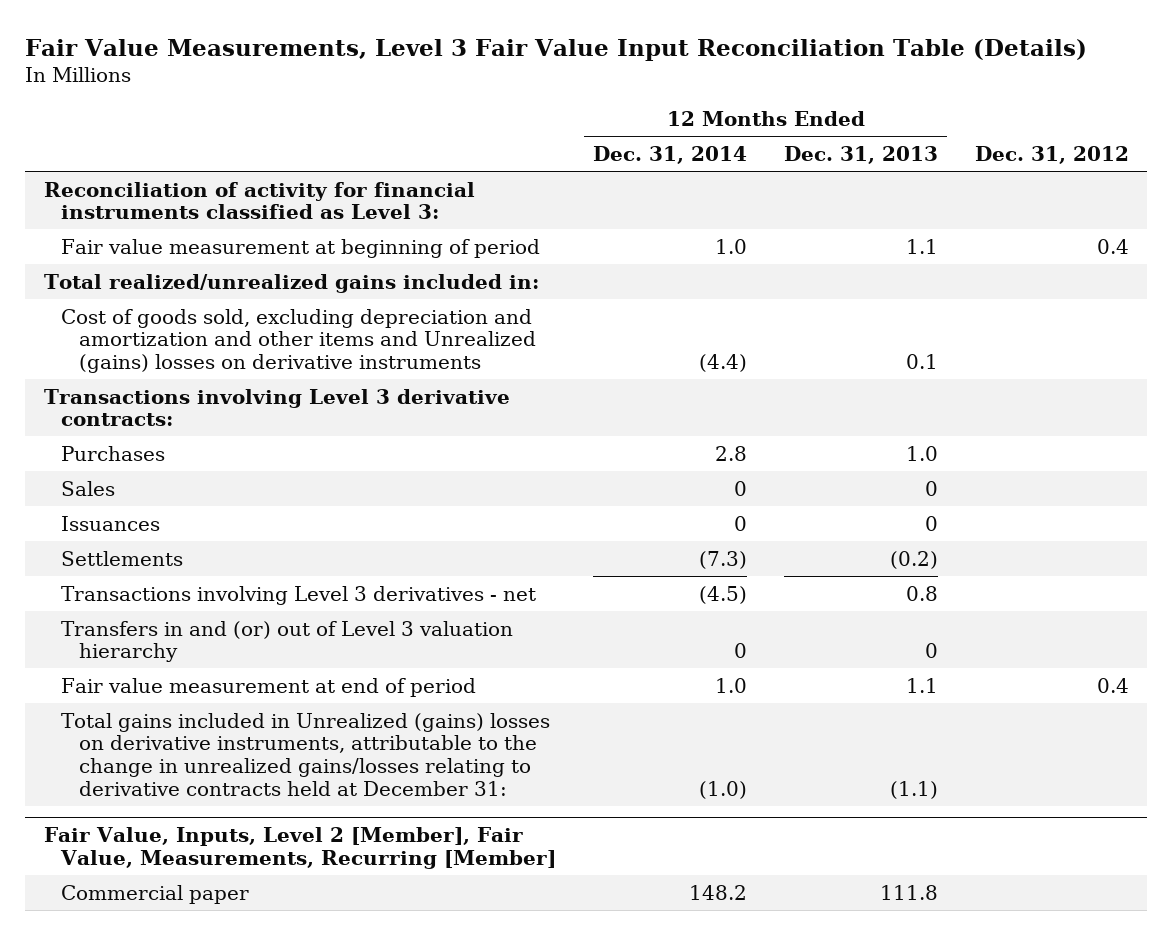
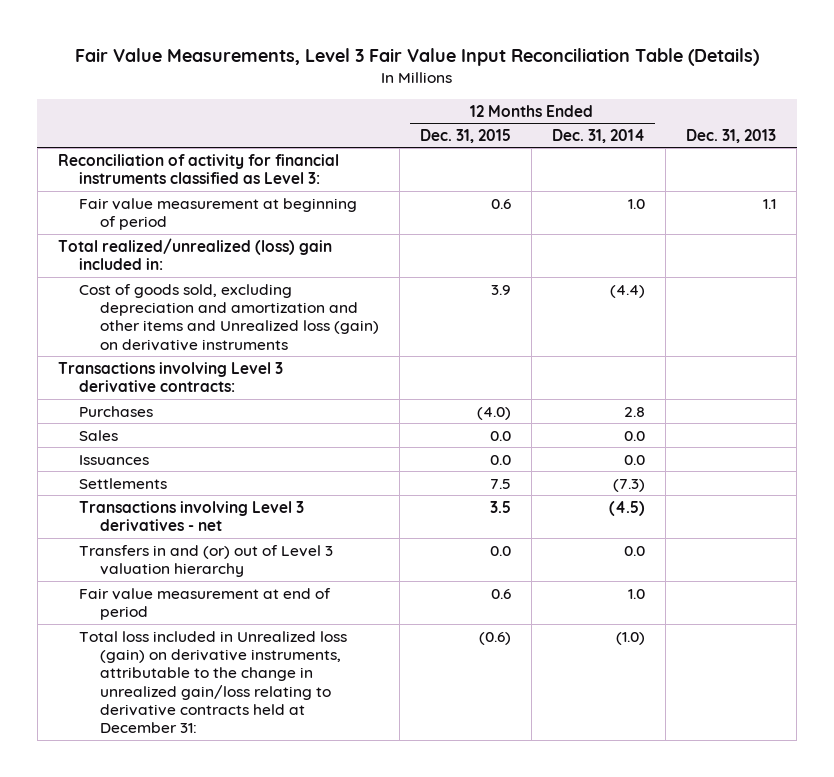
- | 12 Months Ended Dec. 31, 2014 | 12 Months Ended Dec. 31, 2013 | Dec. 31, 2012
+ | 12 Months Ended Dec. 31, 2015 | 12 Months Ended Dec. 31, 2014 | Dec. 31, 2013
- Total realized/unrealized gains included in:
- Cost of goods sold, excluding depreciation and amortization and other items and Unrealized (gains) losses on derivative instruments | (4.4) | 0.1 |
+ Total realized/unrealized (loss) gain included in:
+ Cost of goods sold, excluding depreciation and amortization and other items and Unrealized loss (gain) on derivative instruments | 3.9 | (4.4) |
- Sales | 0 | 0 |
- Issuances | 0 | 0 |
+ Sales | 0.0 | 0.0 |
+ Issuances | 0.0 | 0.0 |
- Transfers in and (or) out of Level 3 valuation hierarchy | 0 | 0 |
+ Transfers in and (or) out of Level 3 valuation hierarchy | 0.0 | 0.0 |
- Total gains included in Unrealized (gains) losses on derivative instruments, attributable to the change in unrealized gains/losses relating to derivative contracts held at December 31: | (1.0) | (1.1) |
- Fair Value, Inputs, Level 2 [Member], Fair Value, Measurements, Recurring [Member]
- Commercial paper | 148.2 | 111.8 |
+ Total loss included in Unrealized loss (gain) on derivative instruments, attributable to the change in unrealized gain/loss relating to derivative contracts held at December 31: | (0.6) | (1.0) |

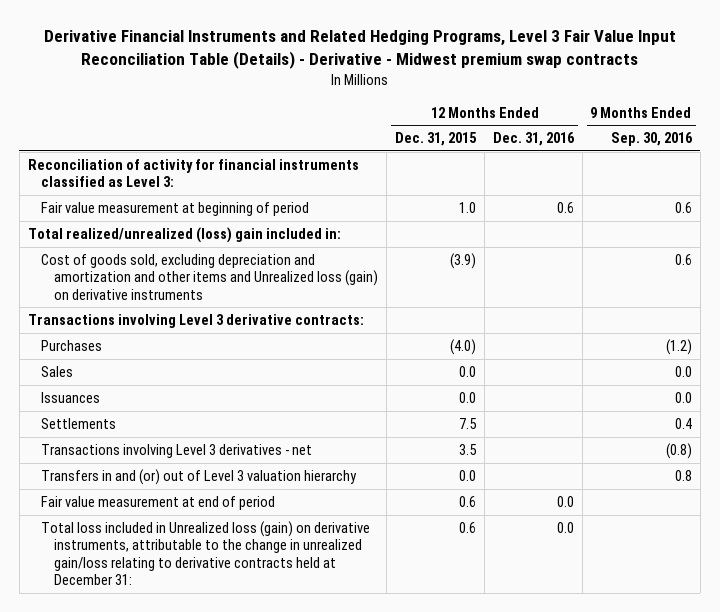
- Fair Value Measurements, Level 3 Fair Value Input Reconciliation Table (Details)
+ Derivative Financial Instruments and Related Hedging Programs, Level 3 Fair Value Input Reconciliation Table (Details) - Derivative - Midwest premium swap contracts
- | 12 Months Ended Dec. 31, 2015 | 12 Months Ended Dec. 31, 2014 | Dec. 31, 2013
+ | 12 Months Ended Dec. 31, 2015 | 12 Months Ended Dec. 31, 2016 | 9 Months Ended Sep. 30, 2016
- Fair value measurement at beginning of period | 0.6 | 1.0 | 1.1
+ Fair value measurement at beginning of period | 1.0 | 0.6 | 0.6
- Cost of goods sold, excluding depreciation and amortization and other items and Unrealized loss (gain) on derivative instruments | 3.9 | (4.4) |
+ Cost of goods sold, excluding depreciation and amortization and other items and Unrealized loss (gain) on derivative instruments | (3.9) | | 0.6
- Total loss included in Unrealized loss (gain) on derivative instruments, attributable to the change in unrealized gain/loss relating to derivative contracts held at December 31: | (0.6) | (1.0) |
+ Total loss included in Unrealized loss (gain) on derivative instruments, attributable to the change in unrealized gain/loss relating to derivative contracts held at December 31: | 0.6 | 0.0 |

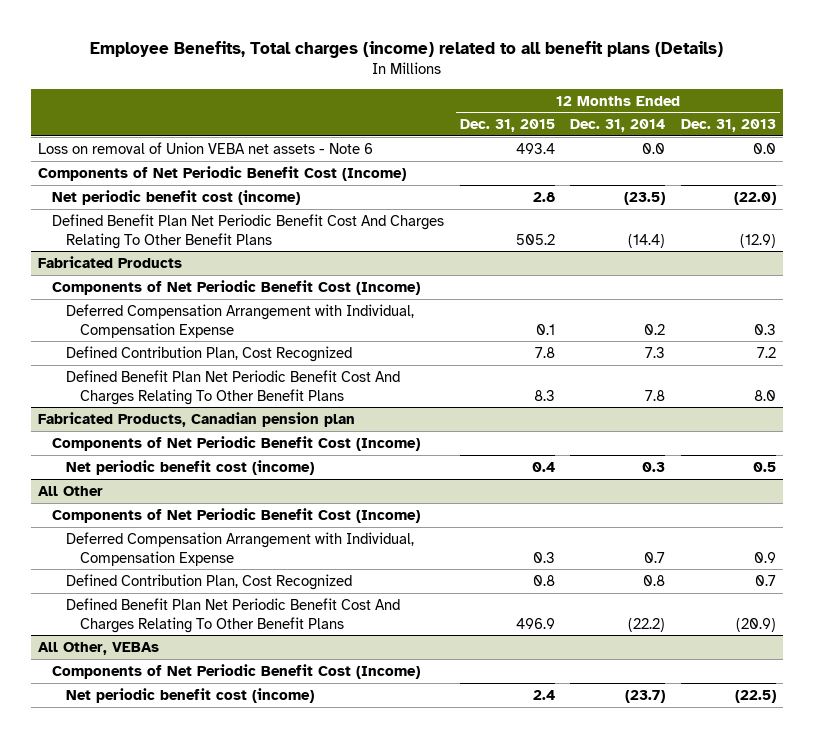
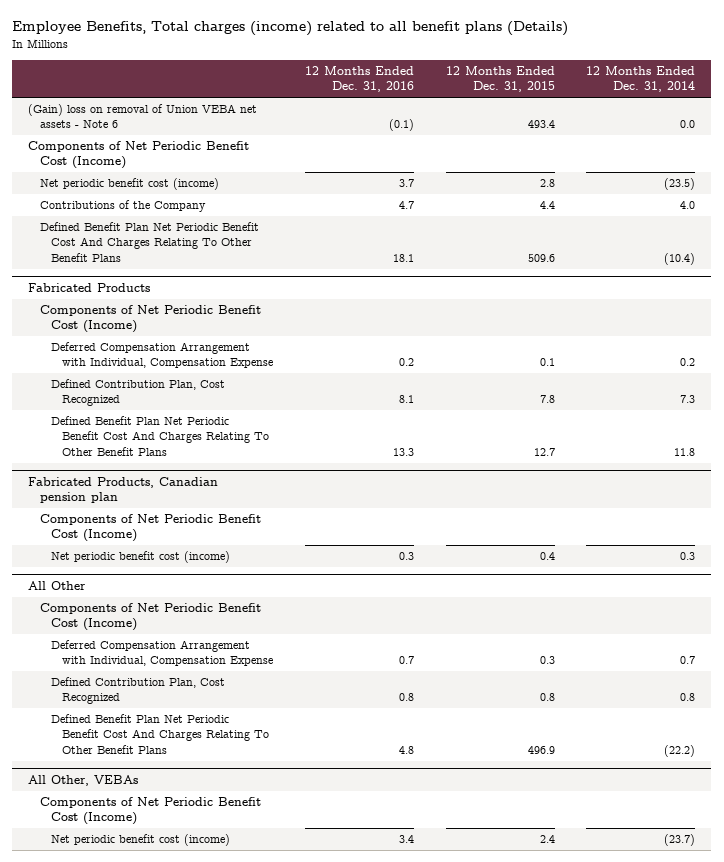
- | 12 Months Ended Dec. 31, 2015 | 12 Months Ended Dec. 31, 2014 | 12 Months Ended Dec. 31, 2013
+ | 12 Months Ended Dec. 31, 2016 | 12 Months Ended Dec. 31, 2015 | 12 Months Ended Dec. 31, 2014
- Loss on removal of Union VEBA net assets - Note 6 | 493.4 | 0.0 | 0.0
+ (Gain) loss on removal of Union VEBA net assets - Note 6 | (0.1) | 493.4 | 0.0
- Defined Benefit Plan Net Periodic Benefit Cost And Charges Relating To Other Benefit Plans | 505.2 | (14.4) | (12.9)
+ Contributions of the Company | 4.7 | 4.4 | 4.0
+ Defined Benefit Plan Net Periodic Benefit Cost And Charges Relating To Other Benefit Plans | 18.1 | 509.6 | (10.4)
@ Fabricated Products
- Defined Benefit Plan Net Periodic Benefit Cost And Charges Relating To Other Benefit Plans | 8.3 | 7.8 | 8.0
+ Defined Benefit Plan Net Periodic Benefit Cost And Charges Relating To Other Benefit Plans | 13.3 | 12.7 | 11.8

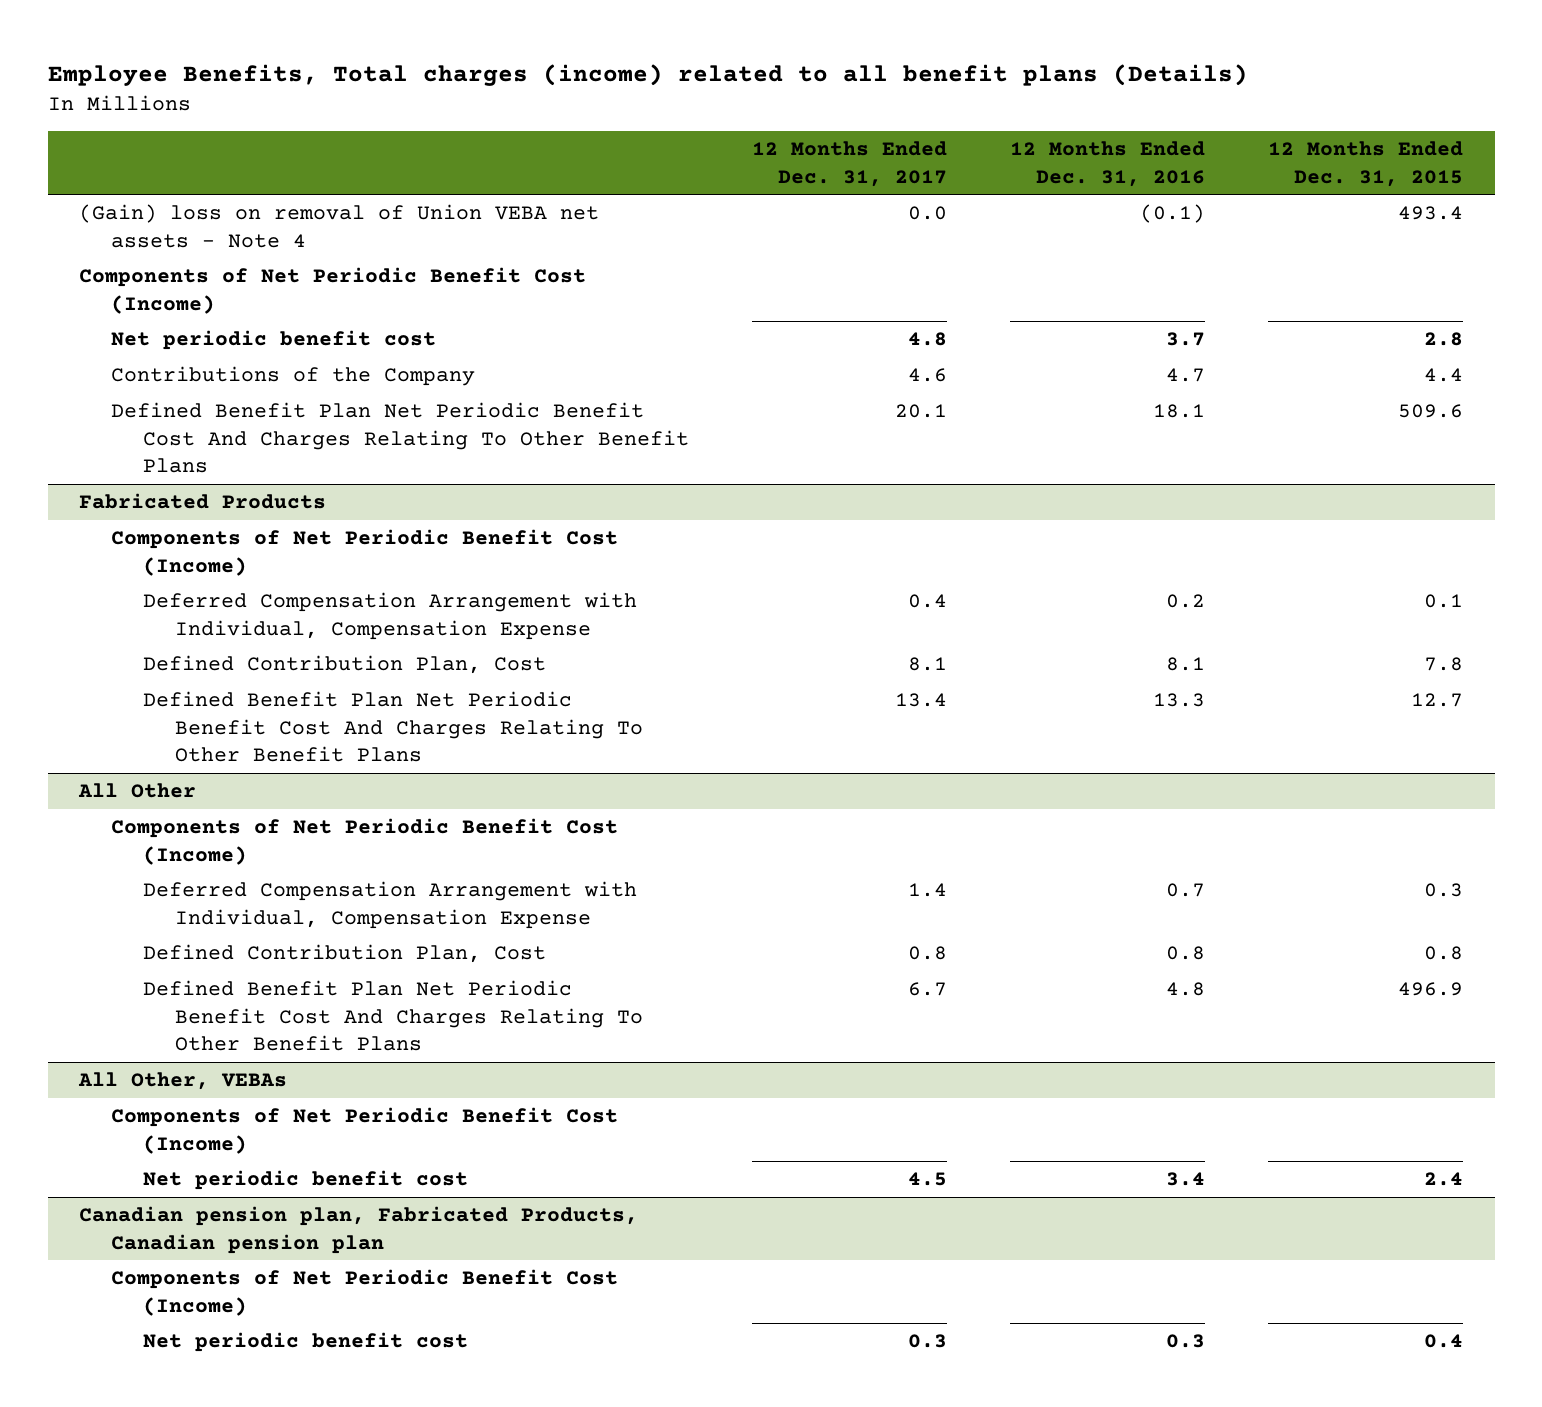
- | 12 Months Ended Dec. 31, 2016 | 12 Months Ended Dec. 31, 2015 | 12 Months Ended Dec. 31, 2014
+ | 12 Months Ended Dec. 31, 2017 | 12 Months Ended Dec. 31, 2016 | 12 Months Ended Dec. 31, 2015
- (Gain) loss on removal of Union VEBA net assets - Note 6 | (0.1) | 493.4 | 0.0
+ (Gain) loss on removal of Union VEBA net assets - Note 4 | 0.0 | (0.1) | 493.4
- Net periodic benefit cost (income) | 3.7 | 2.8 | (23.5)
+ Net periodic benefit cost | 4.8 | 3.7 | 2.8
@ Fabricated Products
- Defined Contribution Plan, Cost Recognized | 8.1 | 7.8 | 7.3
+ Defined Contribution Plan, Cost | 8.1 | 8.1 | 7.8
- Fabricated Products, Canadian pension plan
- Components of Net Periodic Benefit Cost (Income)
- Net periodic benefit cost (income) | 0.3 | 0.4 | 0.3
@ All Other
- Defined Contribution Plan, Cost Recognized | 0.8 | 0.8 | 0.8
+ Defined Contribution Plan, Cost | 0.8 | 0.8 | 0.8
@ All Other, VEBAs
- Net periodic benefit cost (income) | 3.4 | 2.4 | (23.7)
+ Net periodic benefit cost | 4.5 | 3.4 | 2.4
+ Canadian pension plan, Fabricated Products, Canadian pension plan
+ Components of Net Periodic Benefit Cost (Income)
+ Net periodic benefit cost | 0.3 | 0.3 | 0.4

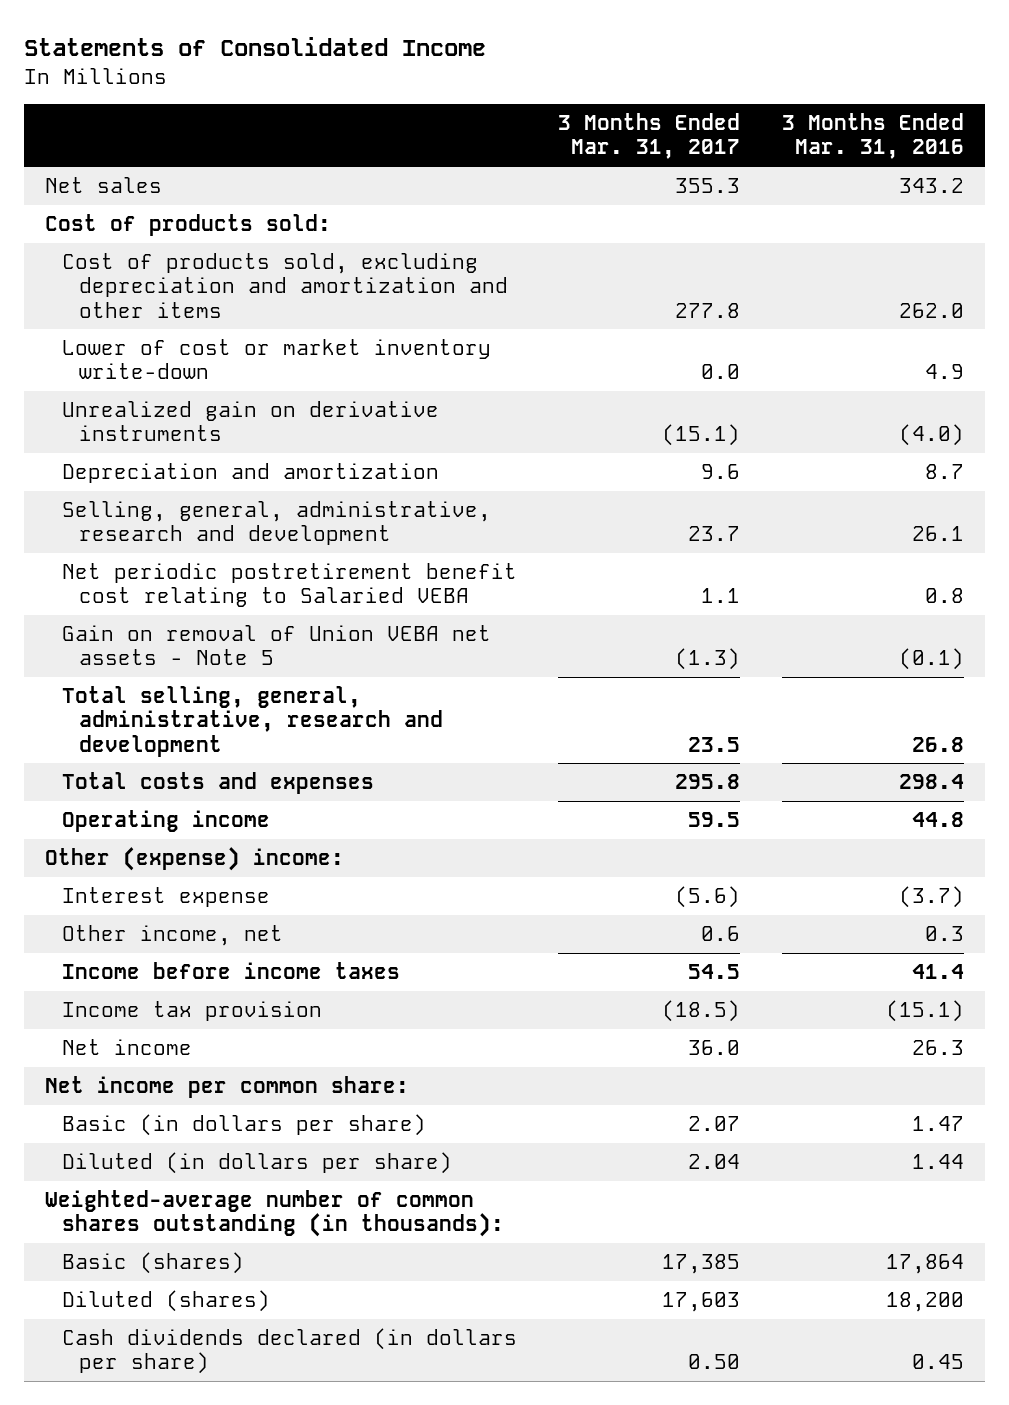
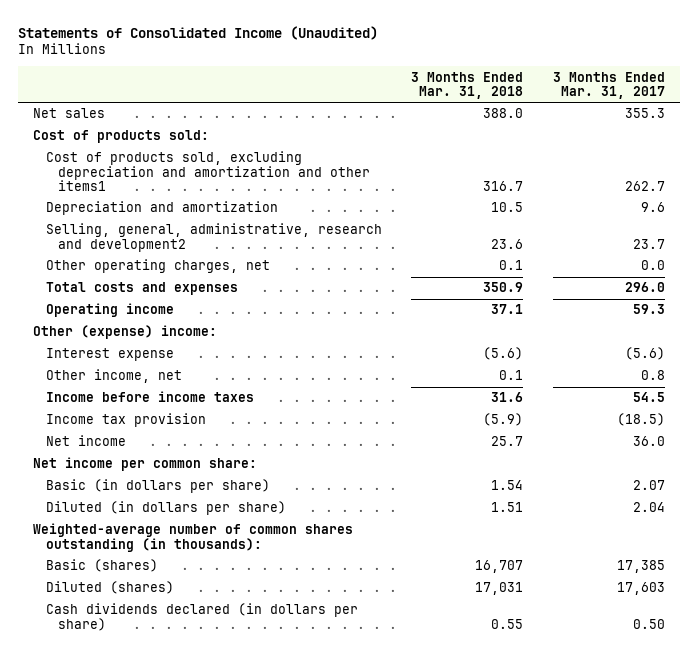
- Statements of Consolidated Income
+ Statements of Consolidated Income (Unaudited)
- | 3 Months Ended Mar. 31, 2017 | 3 Months Ended Mar. 31, 2016
+ | 3 Months Ended Mar. 31, 2018 | 3 Months Ended Mar. 31, 2017
- Cost of products sold, excluding depreciation and amortization and other items | 277.8 | 262.0
- Lower of cost or market inventory write-down | 0.0 | 4.9
- Unrealized gain on derivative instruments | (15.1) | (4.0)
+ Cost of products sold, excluding depreciation and amortization and other items1 | 316.7 | 262.7
- Selling, general, administrative, research and development | 23.7 | 26.1
- Net periodic postretirement benefit cost relating to Salaried VEBA | 1.1 | 0.8
- Gain on removal of Union VEBA net assets - Note 5 | (1.3) | (0.1)
- Total selling, general, administrative, research and development | 23.5 | 26.8
- Total costs and expenses | 295.8 | 298.4
- Operating income | 59.5 | 44.8
+ Selling, general, administrative, research and development2 | 23.6 | 23.7
+ Other operating charges, net | 0.1 | 0.0
+ Total costs and expenses | 350.9 | 296.0
+ Operating income | 37.1 | 59.3
- Other income, net | 0.6 | 0.3
+ Other income, net | 0.1 | 0.8

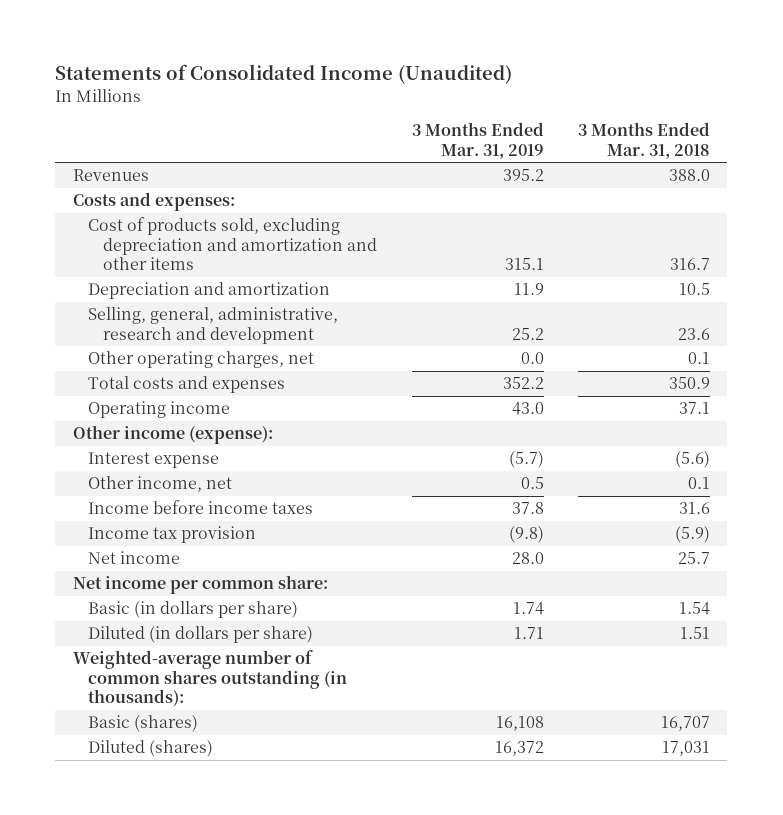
- | 3 Months Ended Mar. 31, 2018 | 3 Months Ended Mar. 31, 2017
+ | 3 Months Ended Mar. 31, 2019 | 3 Months Ended Mar. 31, 2018
- Net sales | 388.0 | 355.3
- Cost of products sold:
- Cost of products sold, excluding depreciation and amortization and other items1 | 316.7 | 262.7
+ Revenues | 395.2 | 388.0
+ Costs and expenses:
+ Cost of products sold, excluding depreciation and amortization and other items | 315.1 | 316.7
- Selling, general, administrative, research and development2 | 23.6 | 23.7
+ Selling, general, administrative, research and development | 25.2 | 23.6
- Other (expense) income:
+ Other income (expense):
- Cash dividends declared (in dollars per share) | 0.55 | 0.50

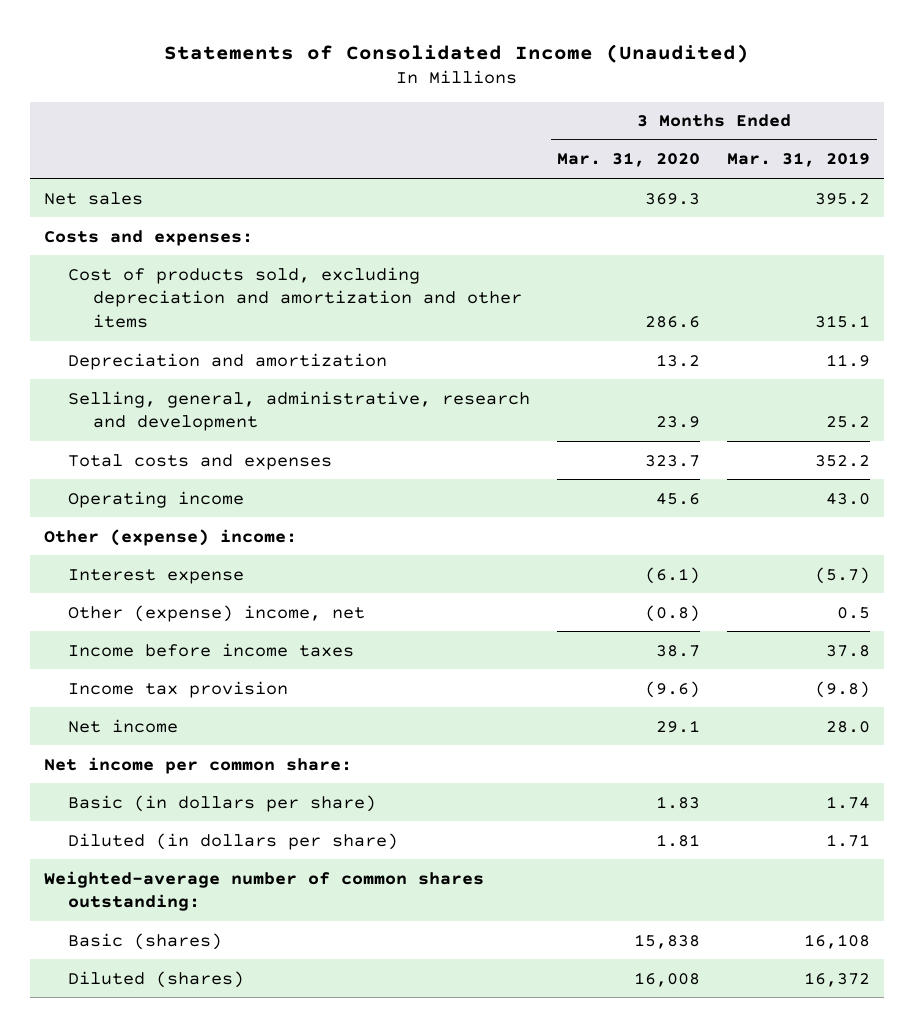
- | 3 Months Ended Mar. 31, 2019 | 3 Months Ended Mar. 31, 2018
+ | 3 Months Ended Mar. 31, 2020 | 3 Months Ended Mar. 31, 2019
- Revenues | 395.2 | 388.0
+ Net sales | 369.3 | 395.2
- Other operating charges, net | 0.0 | 0.1
- Other income (expense):
+ Other (expense) income:
- Other income, net | 0.5 | 0.1
+ Other (expense) income, net | (0.8) | 0.5
- Weighted-average number of common shares outstanding (in thousands):
+ Weighted-average number of common shares outstanding:

